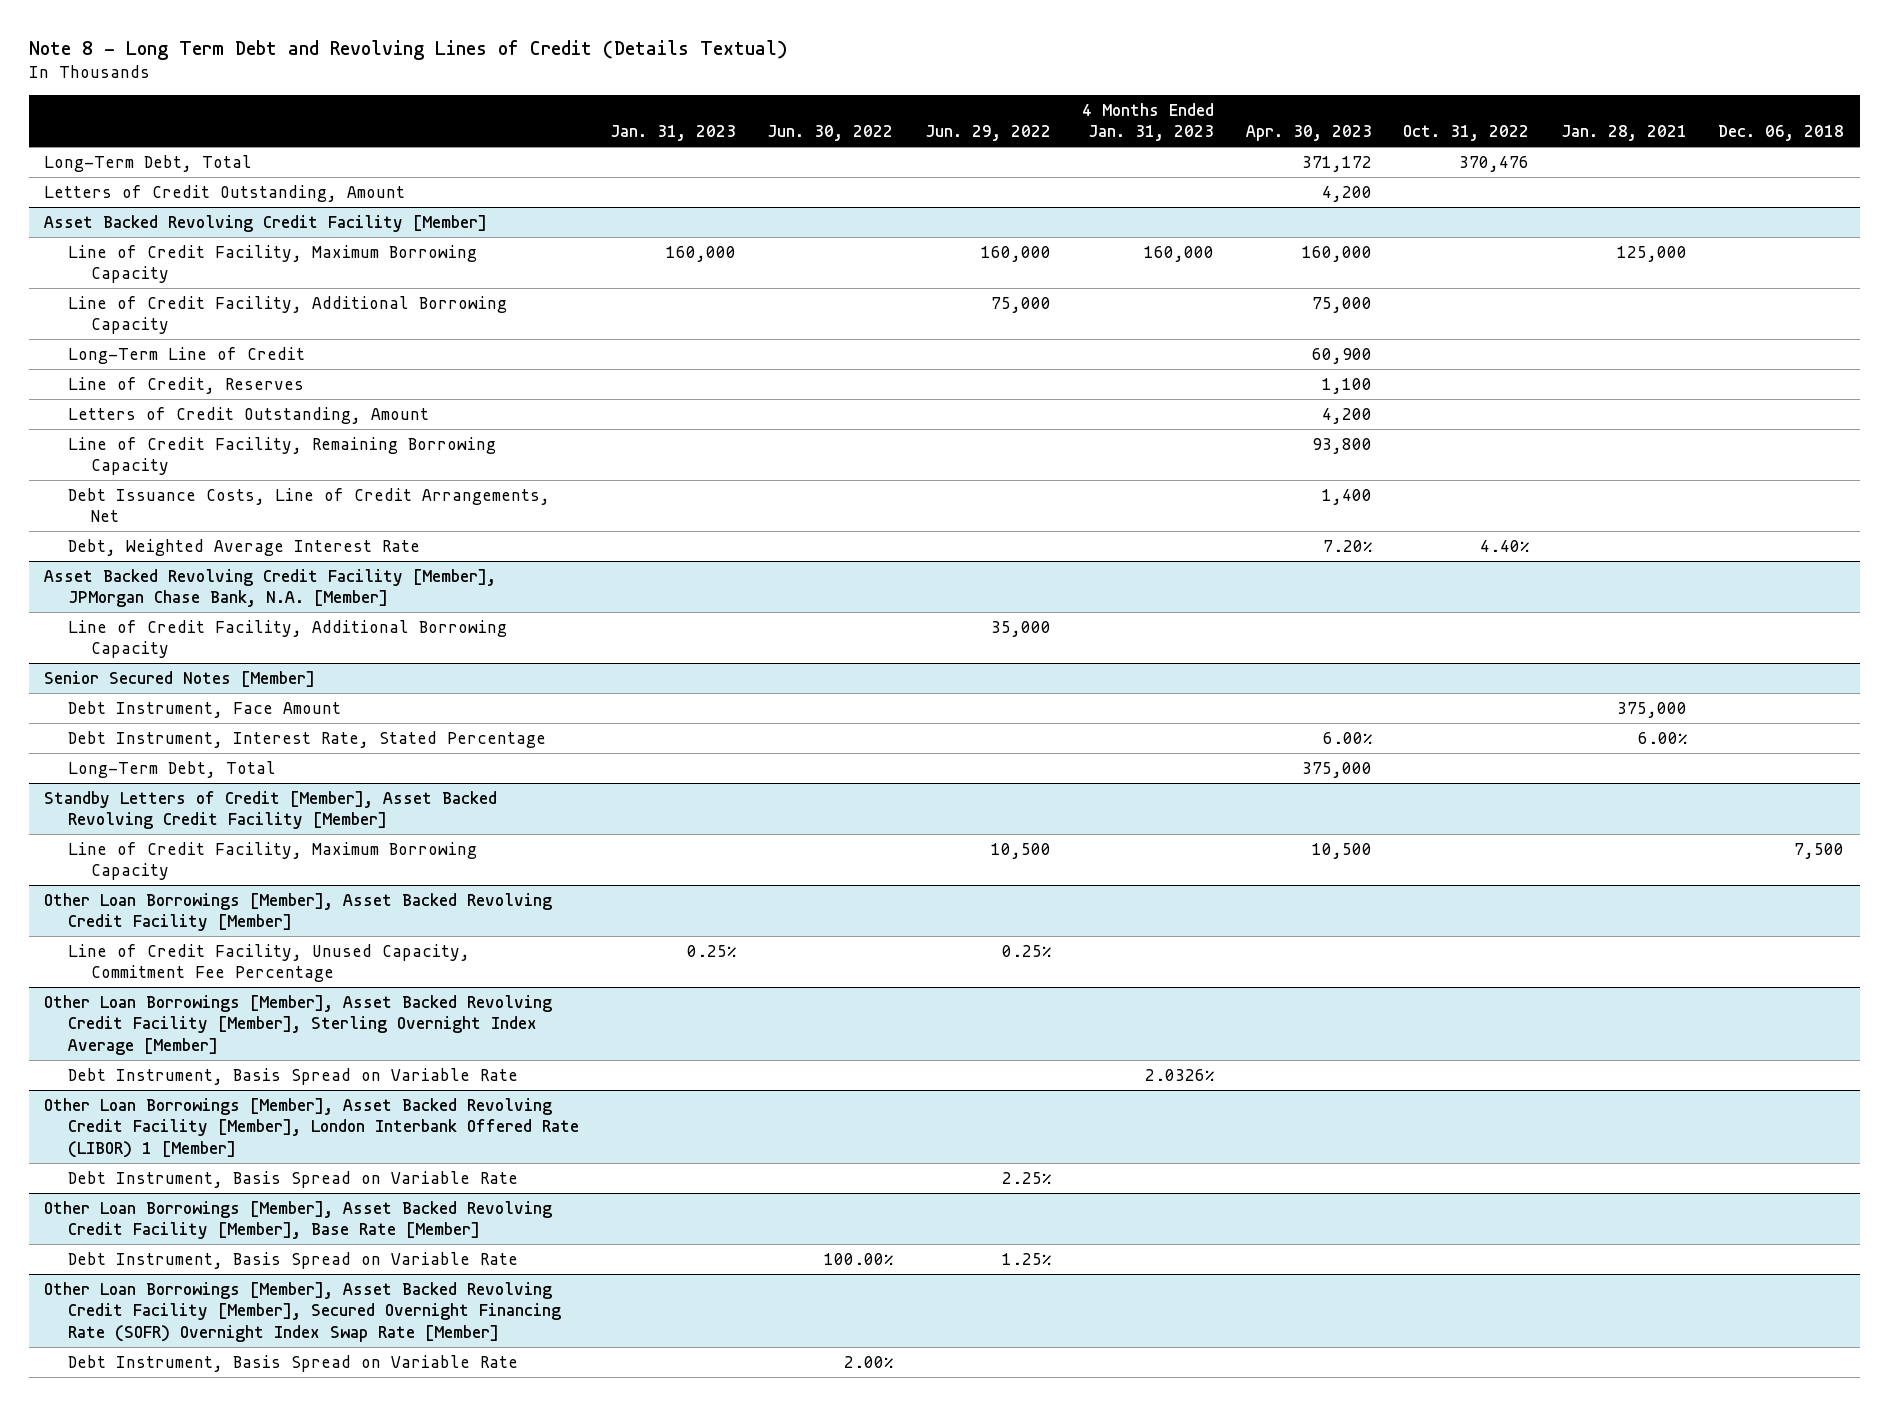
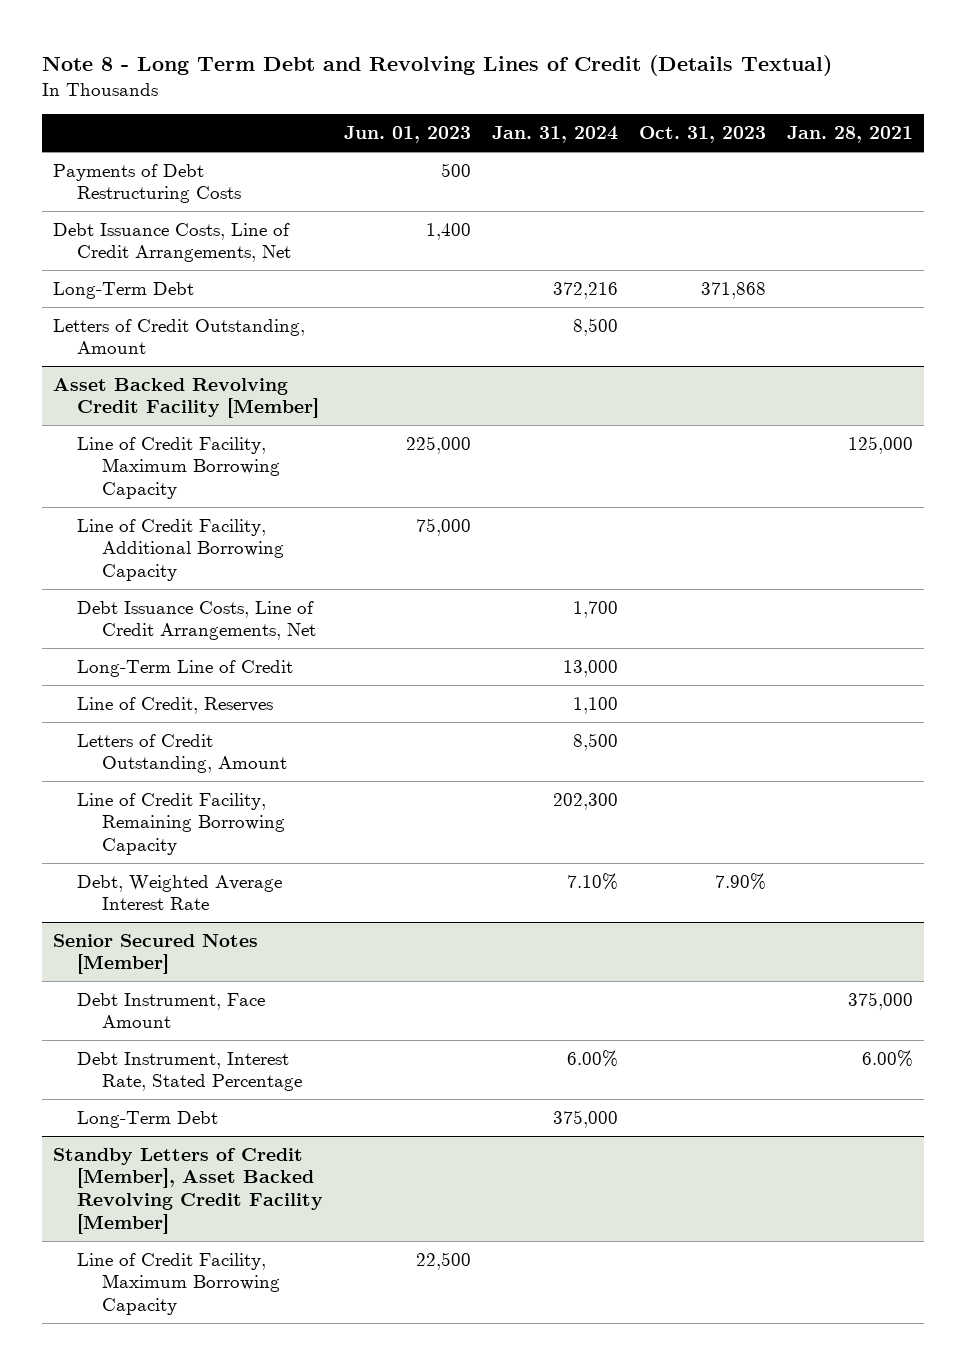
- | Jan. 31, 2023 | Jun. 30, 2022 | Jun. 29, 2022 | 4 Months Ended Jan. 31, 2023 | Apr. 30, 2023 | Oct. 31, 2022 | Jan. 28, 2021 | Dec. 06, 2018
+ | Jun. 01, 2023 | Jan. 31, 2024 | Oct. 31, 2023 | Jan. 28, 2021
- Long-Term Debt, Total | | | | | 371,172 | 370,476 | |
+ Payments of Debt Restructuring Costs | 500 | | |
+ Debt Issuance Costs, Line of Credit Arrangements, Net | 1,400 | | |
+ Long-Term Debt | | 372,216 | 371,868 |
@ Asset Backed Revolving Credit Facility [Member]
moved up: Debt Issuance Costs, Line of Credit Arrangements, Net | | 1,700 | |
- Asset Backed Revolving Credit Facility [Member], JPMorgan Chase Bank, N.A. [Member]
- Line of Credit Facility, Additional Borrowing Capacity | | | 35,000 | | | | |
@ Senior Secured Notes [Member]
- Long-Term Debt, Total | | | | | 375,000 | | |
+ Long-Term Debt | | 375,000 | |
- Other Loan Borrowings [Member], Asset Backed Revolving Credit Facility [Member]
- Line of Credit Facility, Unused Capacity, Commitment Fee Percentage | 0.25% | | 0.25% | | | | |
- Other Loan Borrowings [Member], Asset Backed Revolving Credit Facility [Member], Sterling Overnight Index Average [Member]
- Debt Instrument, Basis Spread on Variable Rate | | | | 2.0326% | | | |
- Other Loan Borrowings [Member], Asset Backed Revolving Credit Facility [Member], London Interbank Offered Rate (LIBOR) 1 [Member]
- Debt Instrument, Basis Spread on Variable Rate | | | 2.25% | | | | |
- Other Loan Borrowings [Member], Asset Backed Revolving Credit Facility [Member], Base Rate [Member]
- Debt Instrument, Basis Spread on Variable Rate | | 100.00% | 1.25% | | | | |
- Other Loan Borrowings [Member], Asset Backed Revolving Credit Facility [Member], Secured Overnight Financing Rate (SOFR) Overnight Index Swap Rate [Member]
- Debt Instrument, Basis Spread on Variable Rate | | 2.00% | | | | | |

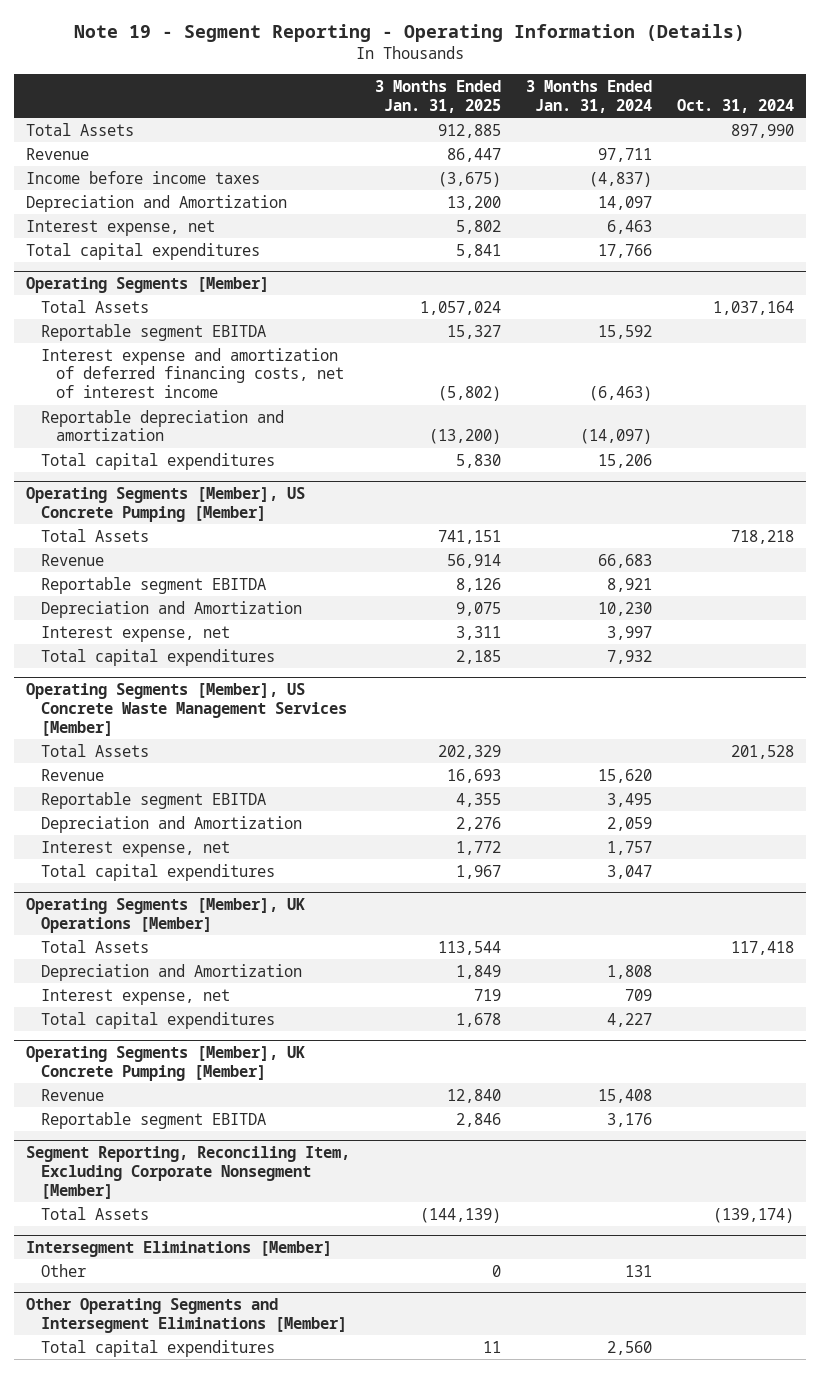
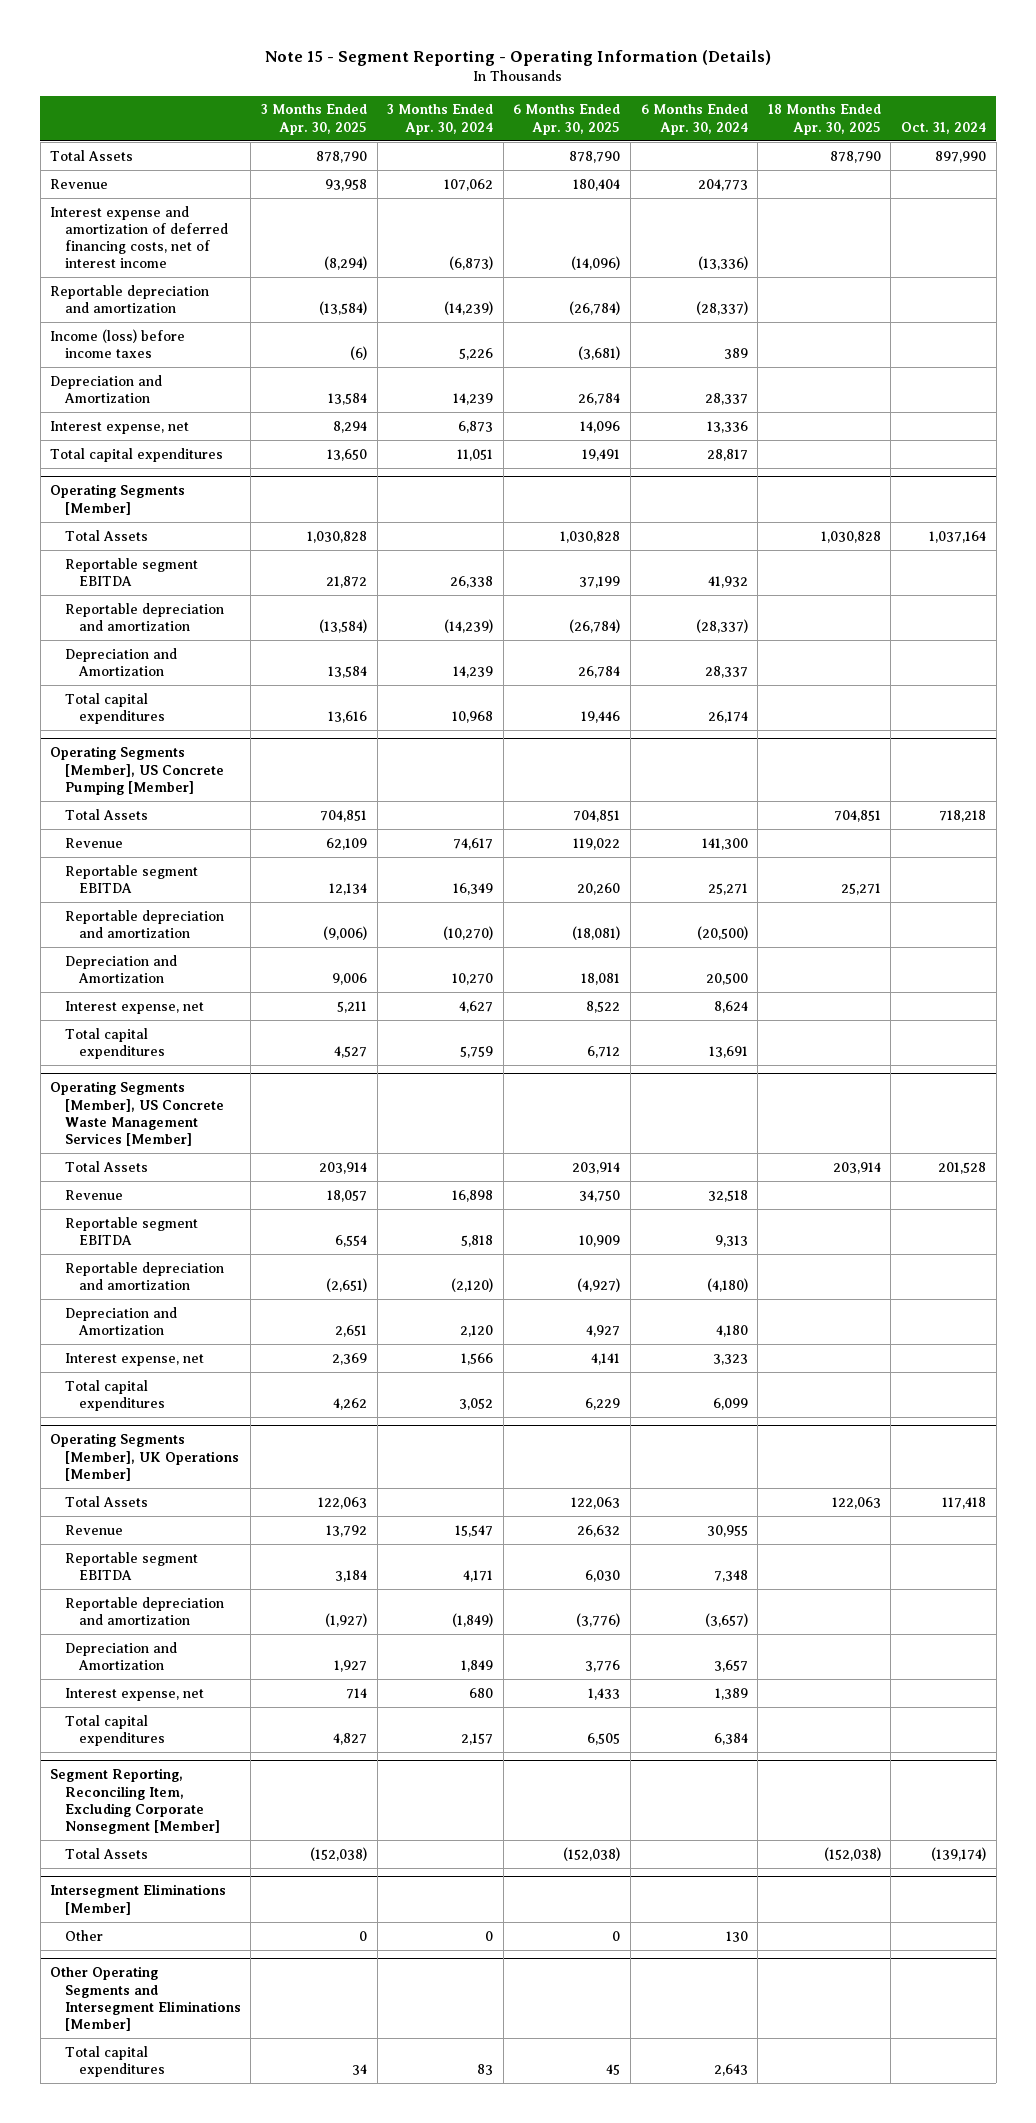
- Note 19 - Segment Reporting - Operating Information (Details)
+ Note 15 - Segment Reporting - Operating Information (Details)
- | 3 Months Ended Jan. 31, 2025 | 3 Months Ended Jan. 31, 2024 | Oct. 31, 2024
+ | 3 Months Ended Apr. 30, 2025 | 3 Months Ended Apr. 30, 2024 | 6 Months Ended Apr. 30, 2025 | 6 Months Ended Apr. 30, 2024 | 18 Months Ended Apr. 30, 2025 | Oct. 31, 2024
- Income before income taxes | (3,675) | (4,837) |
+ Interest expense and amortization of deferred financing costs, net of interest income | (8,294) | (6,873) | (14,096) | (13,336) | |
+ Reportable depreciation and amortization | (13,584) | (14,239) | (26,784) | (28,337) | |
+ Income (loss) before income taxes | (6) | 5,226 | (3,681) | 389 | |
@ Operating Segments [Member]
- Interest expense and amortization of deferred financing costs, net of interest income | (5,802) | (6,463) |
+ Depreciation and Amortization | 13,584 | 14,239 | 26,784 | 28,337 | |
@ Operating Segments [Member], US Concrete Pumping [Member]
+ Reportable depreciation and amortization | (9,006) | (10,270) | (18,081) | (20,500) | |
@ Operating Segments [Member], US Concrete Waste Management Services [Member]
+ Reportable depreciation and amortization | (2,651) | (2,120) | (4,927) | (4,180) | |
@ Operating Segments [Member], UK Operations [Member]
+ Revenue | 13,792 | 15,547 | 26,632 | 30,955 | |
+ Reportable segment EBITDA | 3,184 | 4,171 | 6,030 | 7,348 | |
+ Reportable depreciation and amortization | (1,927) | (1,849) | (3,776) | (3,657) | |
- Operating Segments [Member], UK Concrete Pumping [Member]
- Revenue | 12,840 | 15,408 |
- Reportable segment EBITDA | 2,846 | 3,176 |

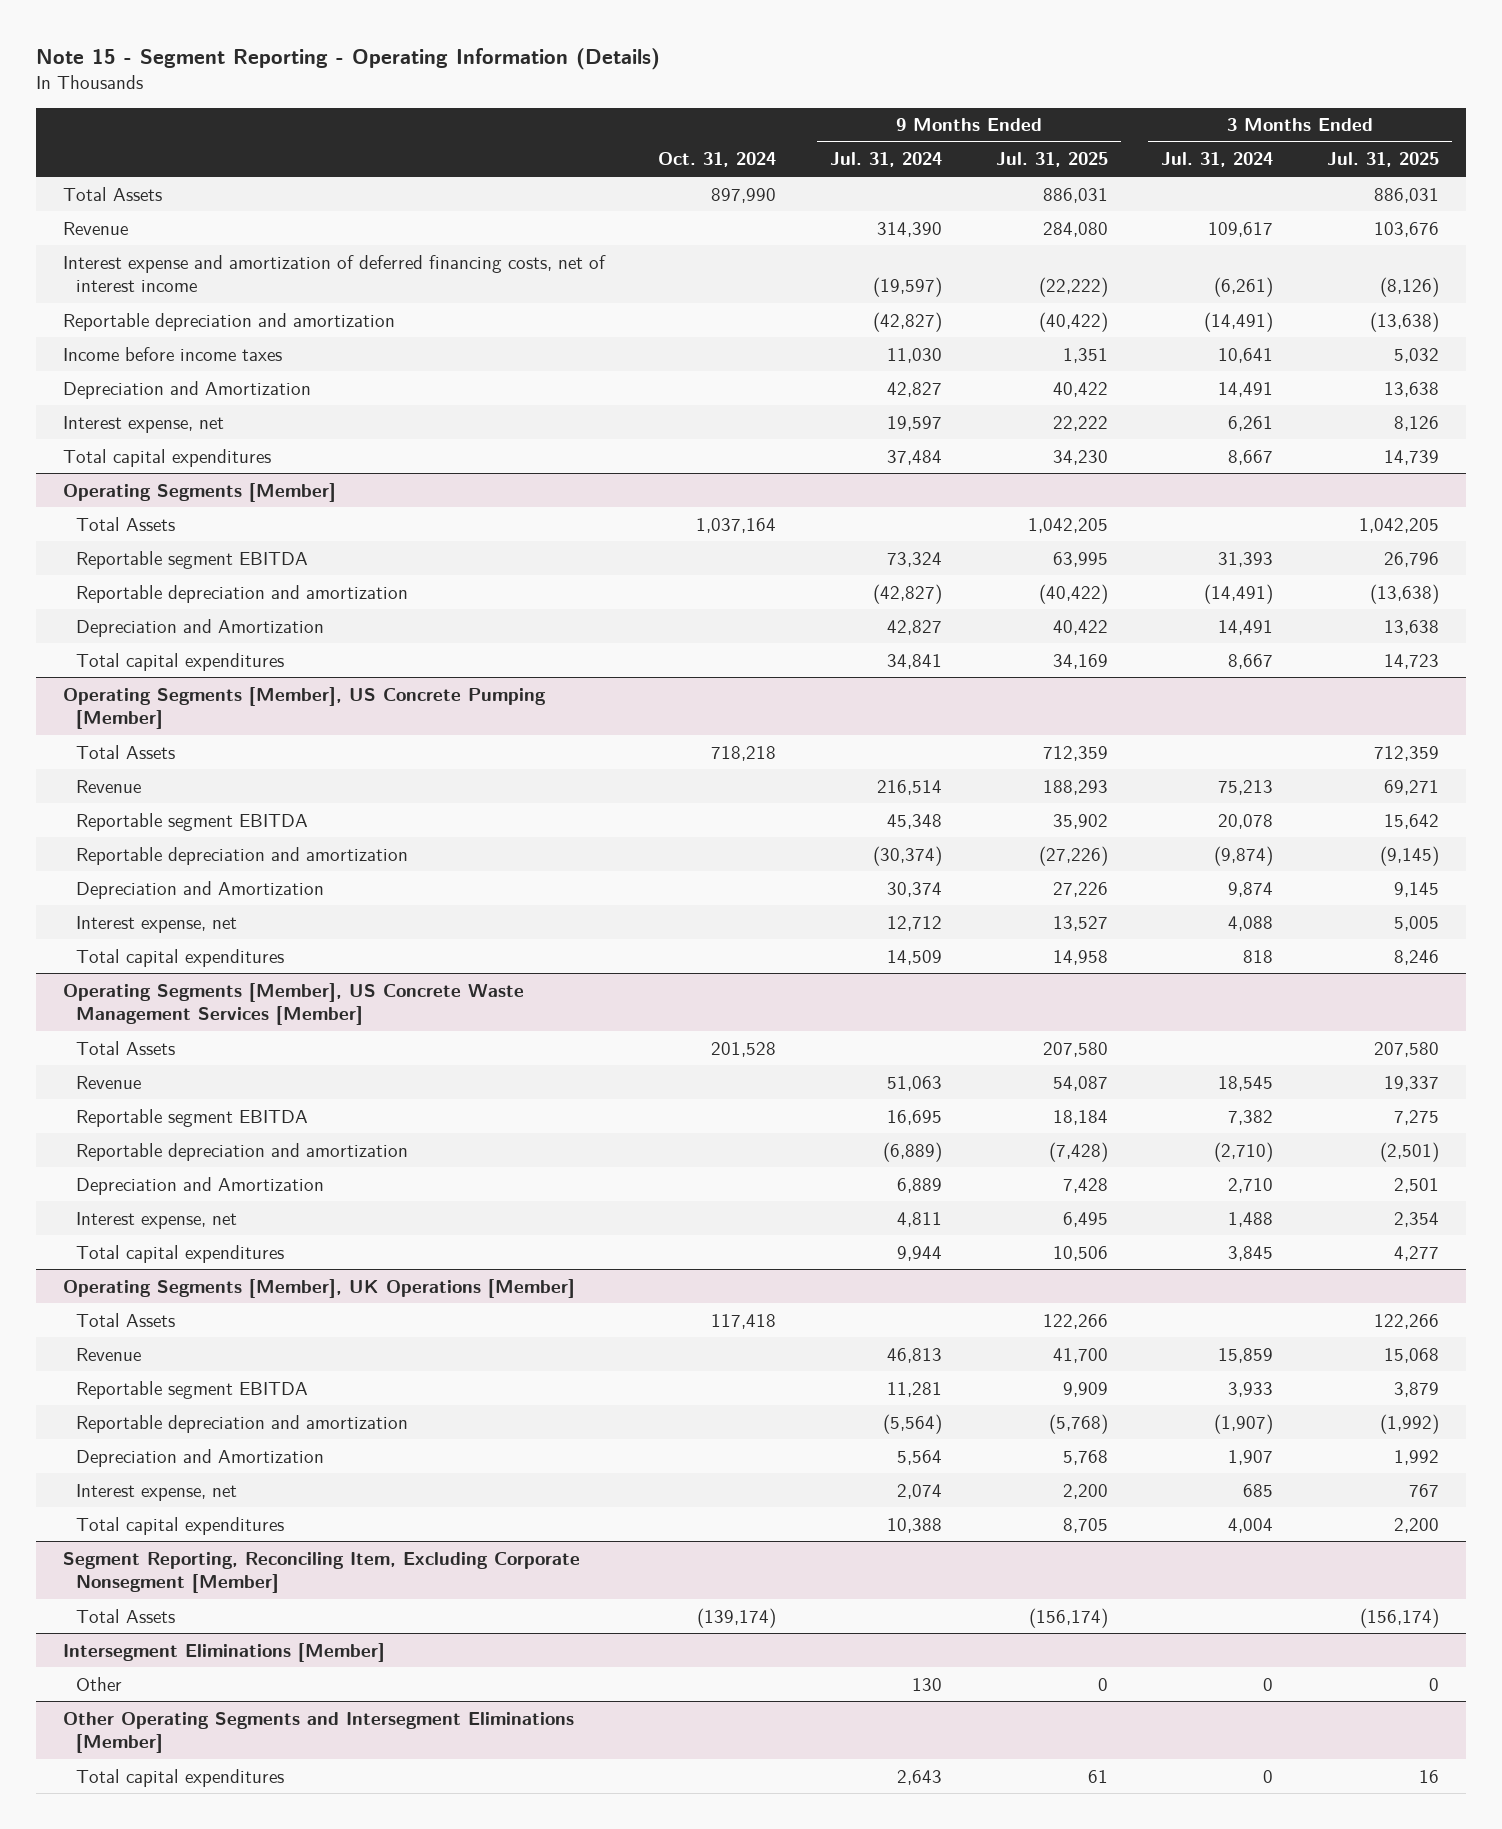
- | 3 Months Ended Apr. 30, 2025 | 3 Months Ended Apr. 30, 2024 | 6 Months Ended Apr. 30, 2025 | 6 Months Ended Apr. 30, 2024 | 18 Months Ended Apr. 30, 2025 | Oct. 31, 2024
+ | Oct. 31, 2024 | 9 Months Ended Jul. 31, 2024 | 9 Months Ended Jul. 31, 2025 | 3 Months Ended Jul. 31, 2024 | 3 Months Ended Jul. 31, 2025
- Income (loss) before income taxes | (6) | 5,226 | (3,681) | 389 | |
+ Income before income taxes | | 11,030 | 1,351 | 10,641 | 5,032

